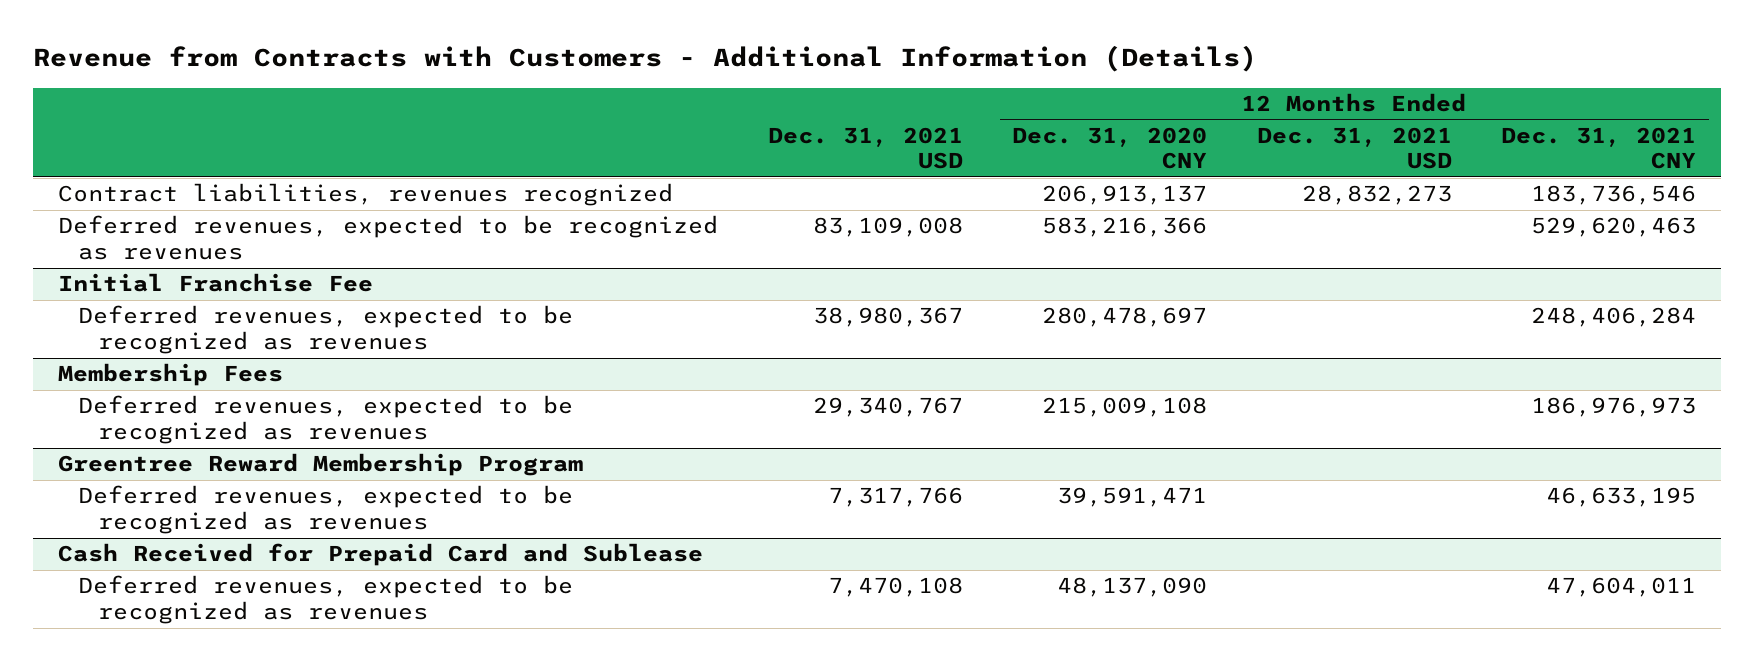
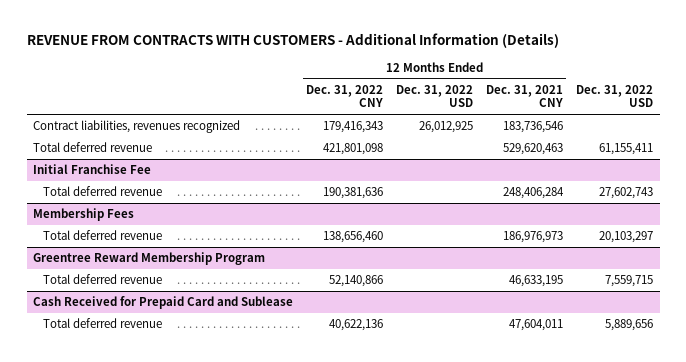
- Revenue from Contracts with Customers - Additional Information (Details)
+ REVENUE FROM CONTRACTS WITH CUSTOMERS - Additional Information (Details)
- | Dec. 31, 2021 USD | 12 Months Ended Dec. 31, 2020 CNY | 12 Months Ended Dec. 31, 2021 USD | 12 Months Ended Dec. 31, 2021 CNY
+ | 12 Months Ended Dec. 31, 2022 CNY | 12 Months Ended Dec. 31, 2022 USD | 12 Months Ended Dec. 31, 2021 CNY | Dec. 31, 2022 USD
- Deferred revenues, expected to be recognized as revenues | 83,109,008 | 583,216,366 | | 529,620,463
+ Total deferred revenue | 421,801,098 | | 529,620,463 | 61,155,411
@ Initial Franchise Fee
- Deferred revenues, expected to be recognized as revenues | 38,980,367 | 280,478,697 | | 248,406,284
+ Total deferred revenue | 190,381,636 | | 248,406,284 | 27,602,743
@ Membership Fees
- Deferred revenues, expected to be recognized as revenues | 29,340,767 | 215,009,108 | | 186,976,973
+ Total deferred revenue | 138,656,460 | | 186,976,973 | 20,103,297
@ Greentree Reward Membership Program
- Deferred revenues, expected to be recognized as revenues | 7,317,766 | 39,591,471 | | 46,633,195
+ Total deferred revenue | 52,140,866 | | 46,633,195 | 7,559,715
@ Cash Received for Prepaid Card and Sublease
- Deferred revenues, expected to be recognized as revenues | 7,470,108 | 48,137,090 | | 47,604,011
+ Total deferred revenue | 40,622,136 | | 47,604,011 | 5,889,656

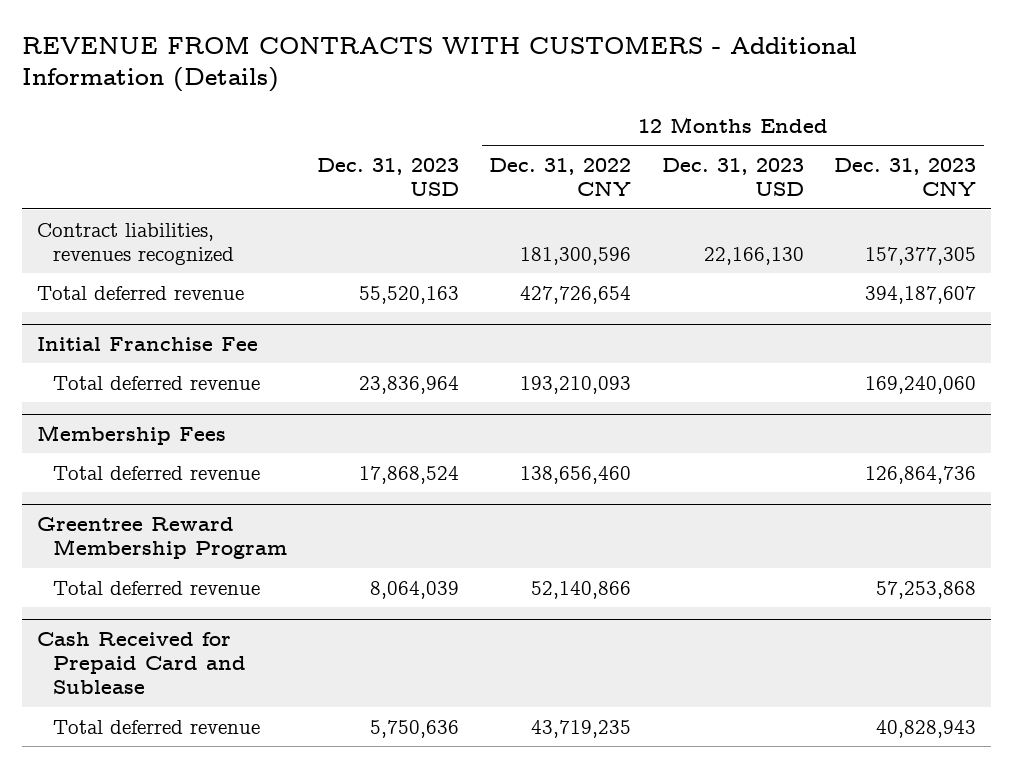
- | 12 Months Ended Dec. 31, 2022 CNY | 12 Months Ended Dec. 31, 2022 USD | 12 Months Ended Dec. 31, 2021 CNY | Dec. 31, 2022 USD
+ | Dec. 31, 2023 USD | 12 Months Ended Dec. 31, 2022 CNY | 12 Months Ended Dec. 31, 2023 USD | 12 Months Ended Dec. 31, 2023 CNY
- Contract liabilities, revenues recognized | 179,416,343 | 26,012,925 | 183,736,546 |
- Total deferred revenue | 421,801,098 | | 529,620,463 | 61,155,411
+ Contract liabilities, revenues recognized | | 181,300,596 | 22,166,130 | 157,377,305
+ Total deferred revenue | 55,520,163 | 427,726,654 | | 394,187,607
@ Initial Franchise Fee
- Total deferred revenue | 190,381,636 | | 248,406,284 | 27,602,743
+ Total deferred revenue | 23,836,964 | 193,210,093 | | 169,240,060
@ Cash Received for Prepaid Card and Sublease
- Total deferred revenue | 40,622,136 | | 47,604,011 | 5,889,656
+ Total deferred revenue | 5,750,636 | 43,719,235 | | 40,828,943

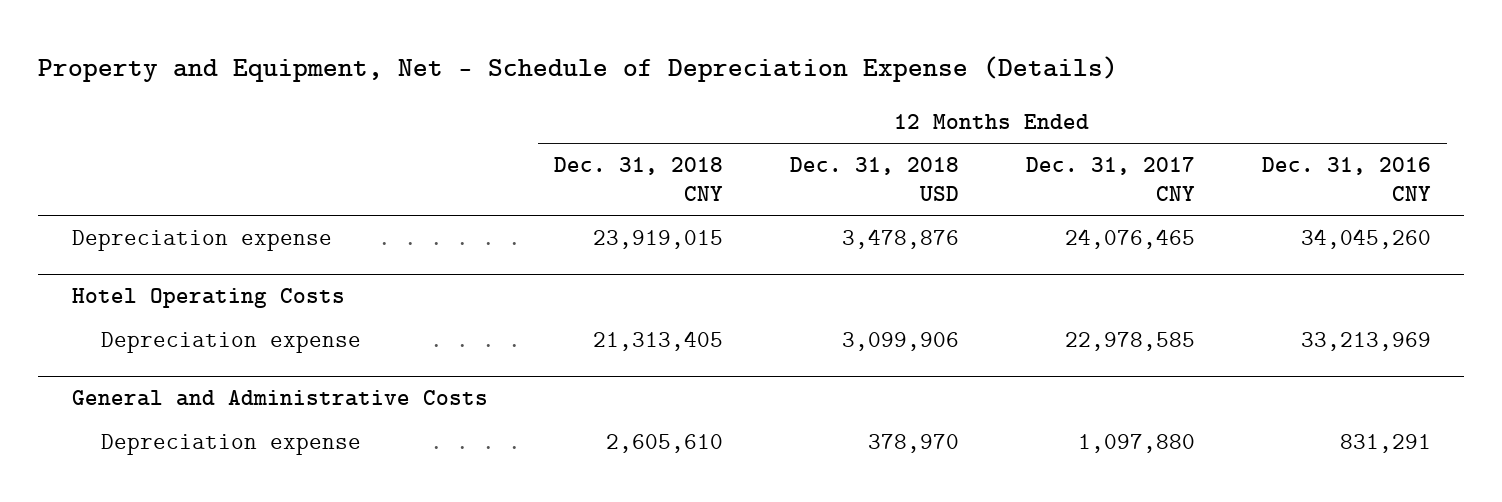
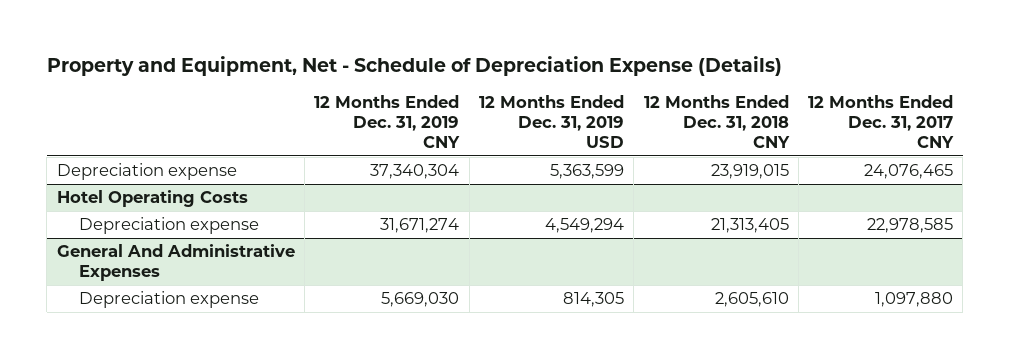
- | 12 Months Ended Dec. 31, 2018 CNY | 12 Months Ended Dec. 31, 2018 USD | 12 Months Ended Dec. 31, 2017 CNY | 12 Months Ended Dec. 31, 2016 CNY
+ | 12 Months Ended Dec. 31, 2019 CNY | 12 Months Ended Dec. 31, 2019 USD | 12 Months Ended Dec. 31, 2018 CNY | 12 Months Ended Dec. 31, 2017 CNY
- General and Administrative Costs
+ General And Administrative Expenses

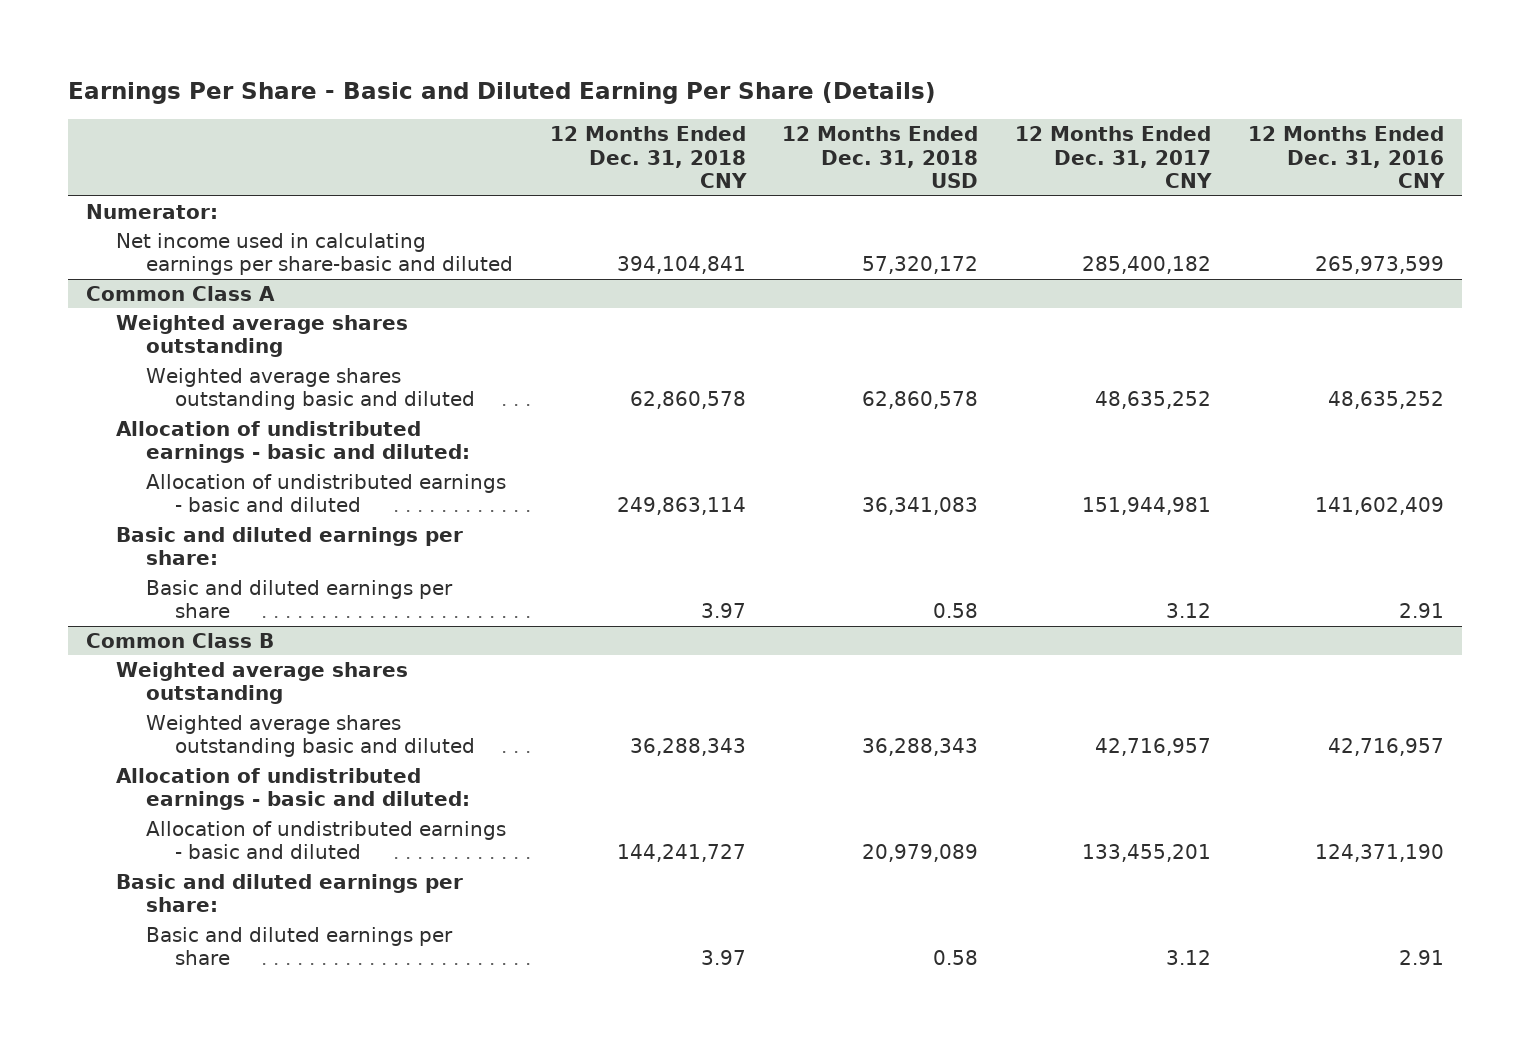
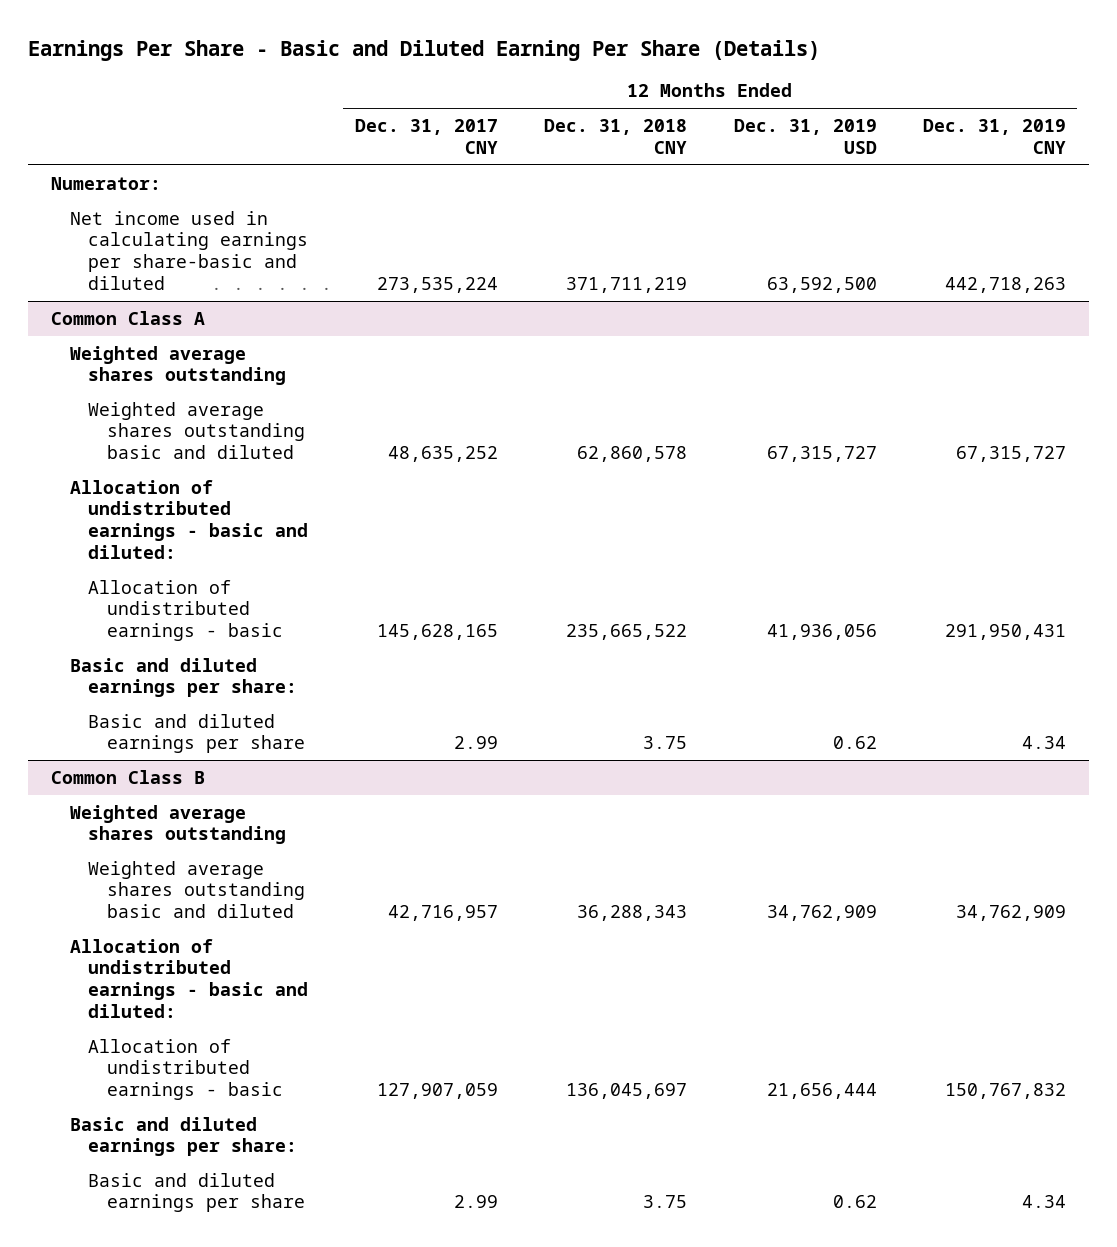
- | 12 Months Ended Dec. 31, 2018 CNY | 12 Months Ended Dec. 31, 2018 USD | 12 Months Ended Dec. 31, 2017 CNY | 12 Months Ended Dec. 31, 2016 CNY
+ | 12 Months Ended Dec. 31, 2017 CNY | 12 Months Ended Dec. 31, 2018 CNY | 12 Months Ended Dec. 31, 2019 USD | 12 Months Ended Dec. 31, 2019 CNY
- Net income used in calculating earnings per share-basic and diluted | 394,104,841 | 57,320,172 | 285,400,182 | 265,973,599
+ Net income used in calculating earnings per share-basic and diluted | 273,535,224 | 371,711,219 | 63,592,500 | 442,718,263
@ Common Class A
- Allocation of undistributed earnings - basic and diluted | 249,863,114 | 36,341,083 | 151,944,981 | 141,602,409
+ Allocation of undistributed earnings - basic | 145,628,165 | 235,665,522 | 41,936,056 | 291,950,431
- Basic and diluted earnings per share | 3.97 | 0.58 | 3.12 | 2.91
+ Basic and diluted earnings per share | 2.99 | 3.75 | 0.62 | 4.34
@ Common Class B
- Allocation of undistributed earnings - basic and diluted | 144,241,727 | 20,979,089 | 133,455,201 | 124,371,190
+ Allocation of undistributed earnings - basic | 127,907,059 | 136,045,697 | 21,656,444 | 150,767,832
- Basic and diluted earnings per share | 3.97 | 0.58 | 3.12 | 2.91
+ Basic and diluted earnings per share | 2.99 | 3.75 | 0.62 | 4.34

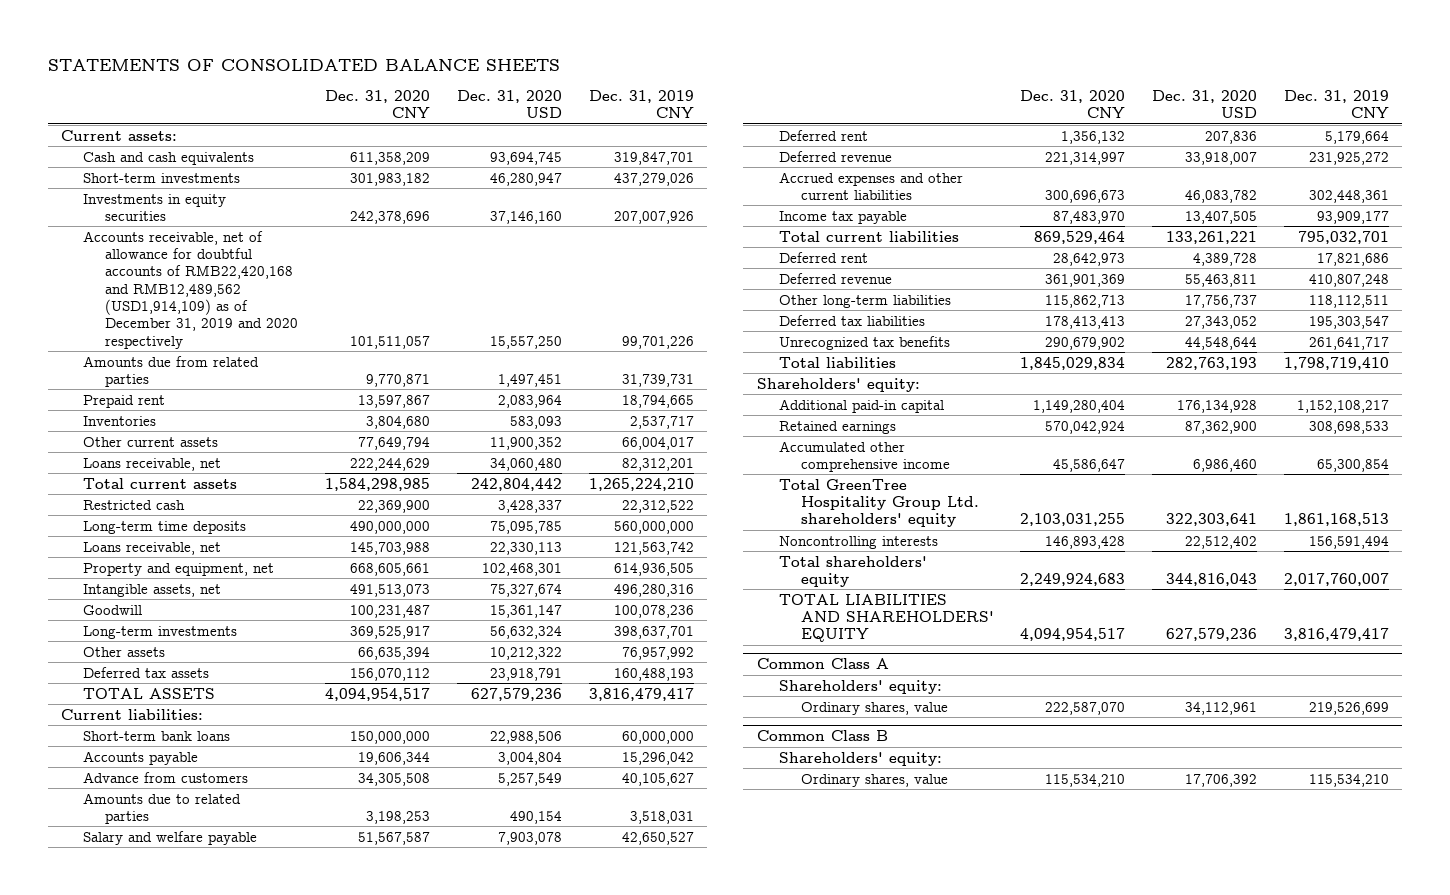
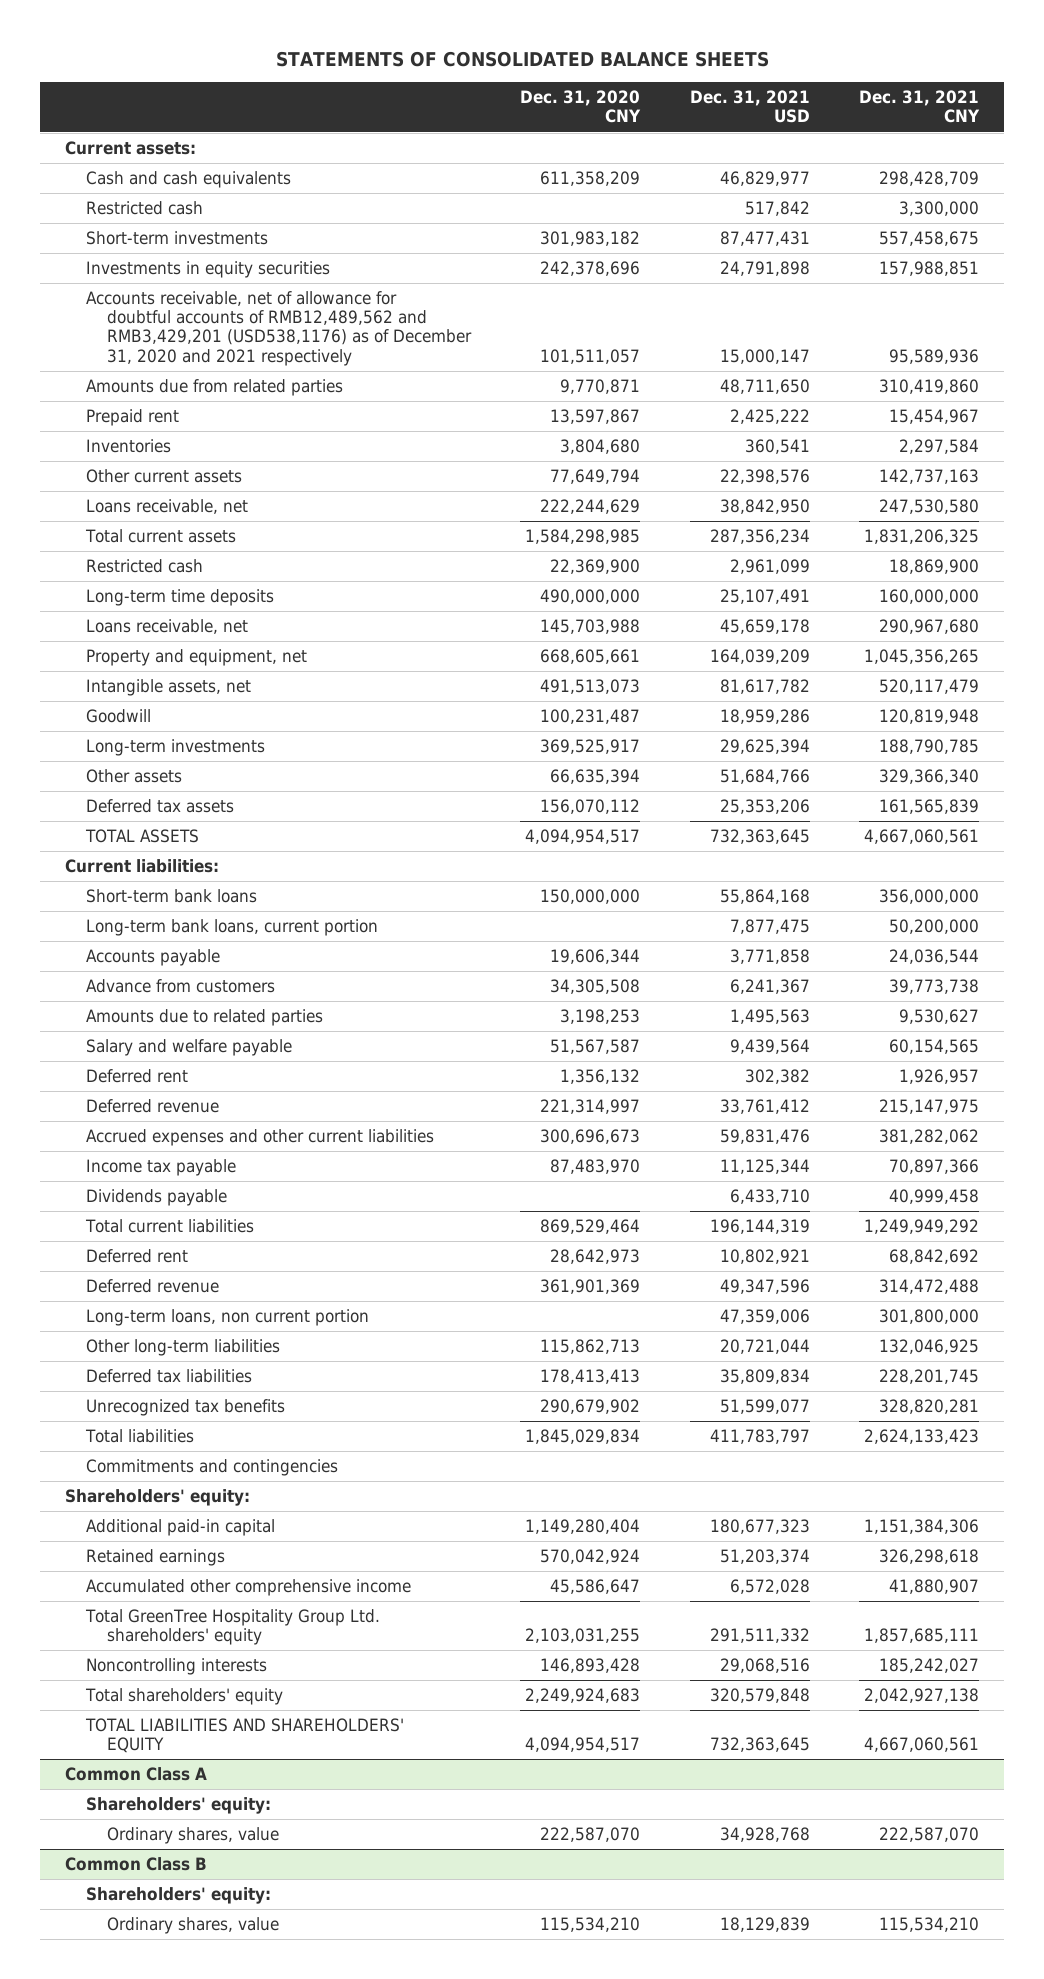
- | Dec. 31, 2020 CNY | Dec. 31, 2020 USD | Dec. 31, 2019 CNY
+ | Dec. 31, 2020 CNY | Dec. 31, 2021 USD | Dec. 31, 2021 CNY
+ Restricted cash | | 517,842 | 3,300,000
- Accounts receivable, net of allowance for doubtful accounts of RMB22,420,168 and RMB12,489,562 (USD1,914,109) as of December 31, 2019 and 2020 respectively | 101,511,057 | 15,557,250 | 99,701,226
+ Accounts receivable, net of allowance for doubtful accounts of RMB12,489,562 and RMB3,429,201 (USD538,1176) as of December 31, 2020 and 2021 respectively | 101,511,057 | 15,000,147 | 95,589,936
+ Long-term bank loans, current portion | | 7,877,475 | 50,200,000
+ Dividends payable | | 6,433,710 | 40,999,458
+ Long-term loans, non current portion | | 47,359,006 | 301,800,000
+ Commitments and contingencies

